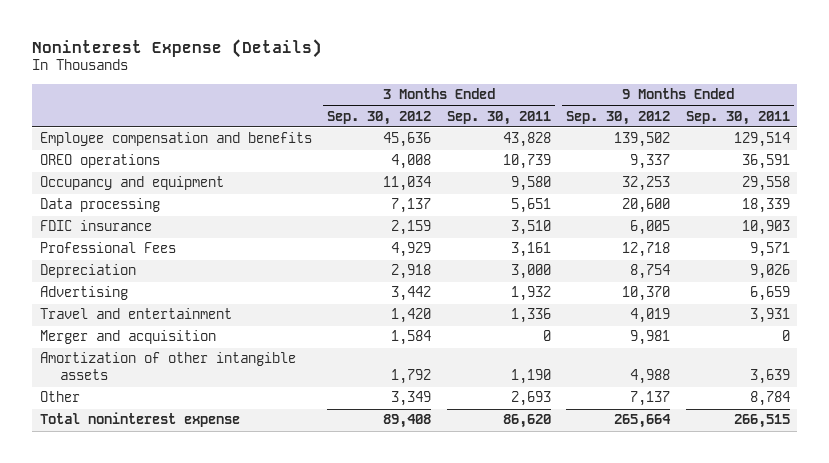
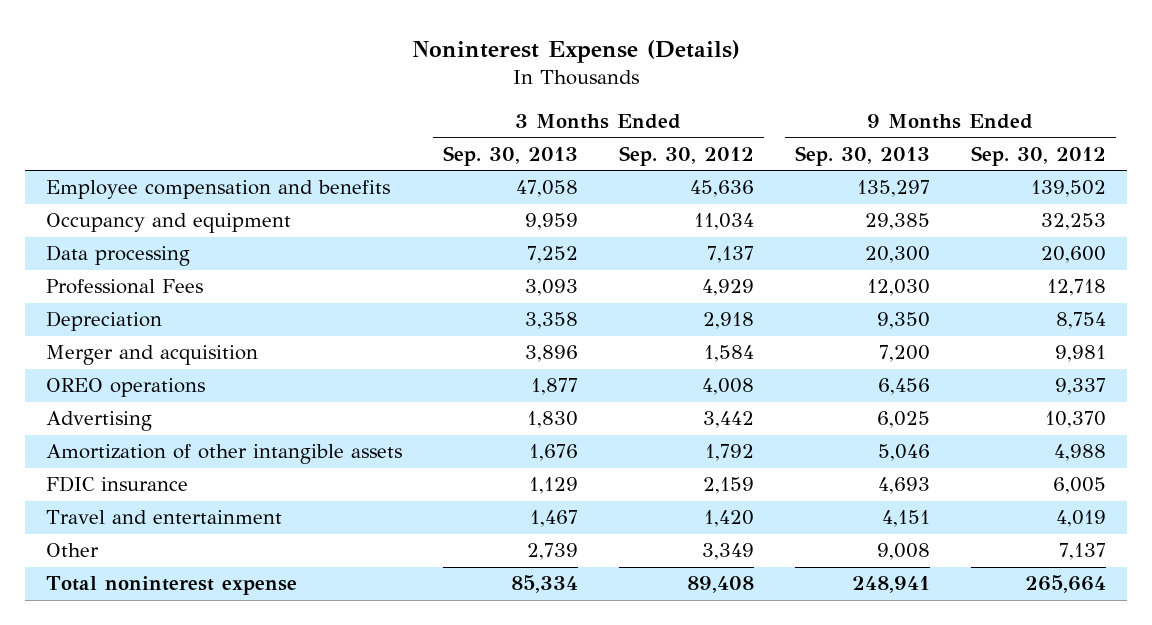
- | 3 Months Ended Sep. 30, 2012 | 3 Months Ended Sep. 30, 2011 | 9 Months Ended Sep. 30, 2012 | 9 Months Ended Sep. 30, 2011
+ | 3 Months Ended Sep. 30, 2013 | 3 Months Ended Sep. 30, 2012 | 9 Months Ended Sep. 30, 2013 | 9 Months Ended Sep. 30, 2012
moved down: OREO operations | 1,877 | 4,008 | 6,456 | 9,337
moved down: Advertising | 1,830 | 3,442 | 6,025 | 10,370
moved down: FDIC insurance | 1,129 | 2,159 | 4,693 | 6,005
moved down: Travel and entertainment | 1,467 | 1,420 | 4,151 | 4,019

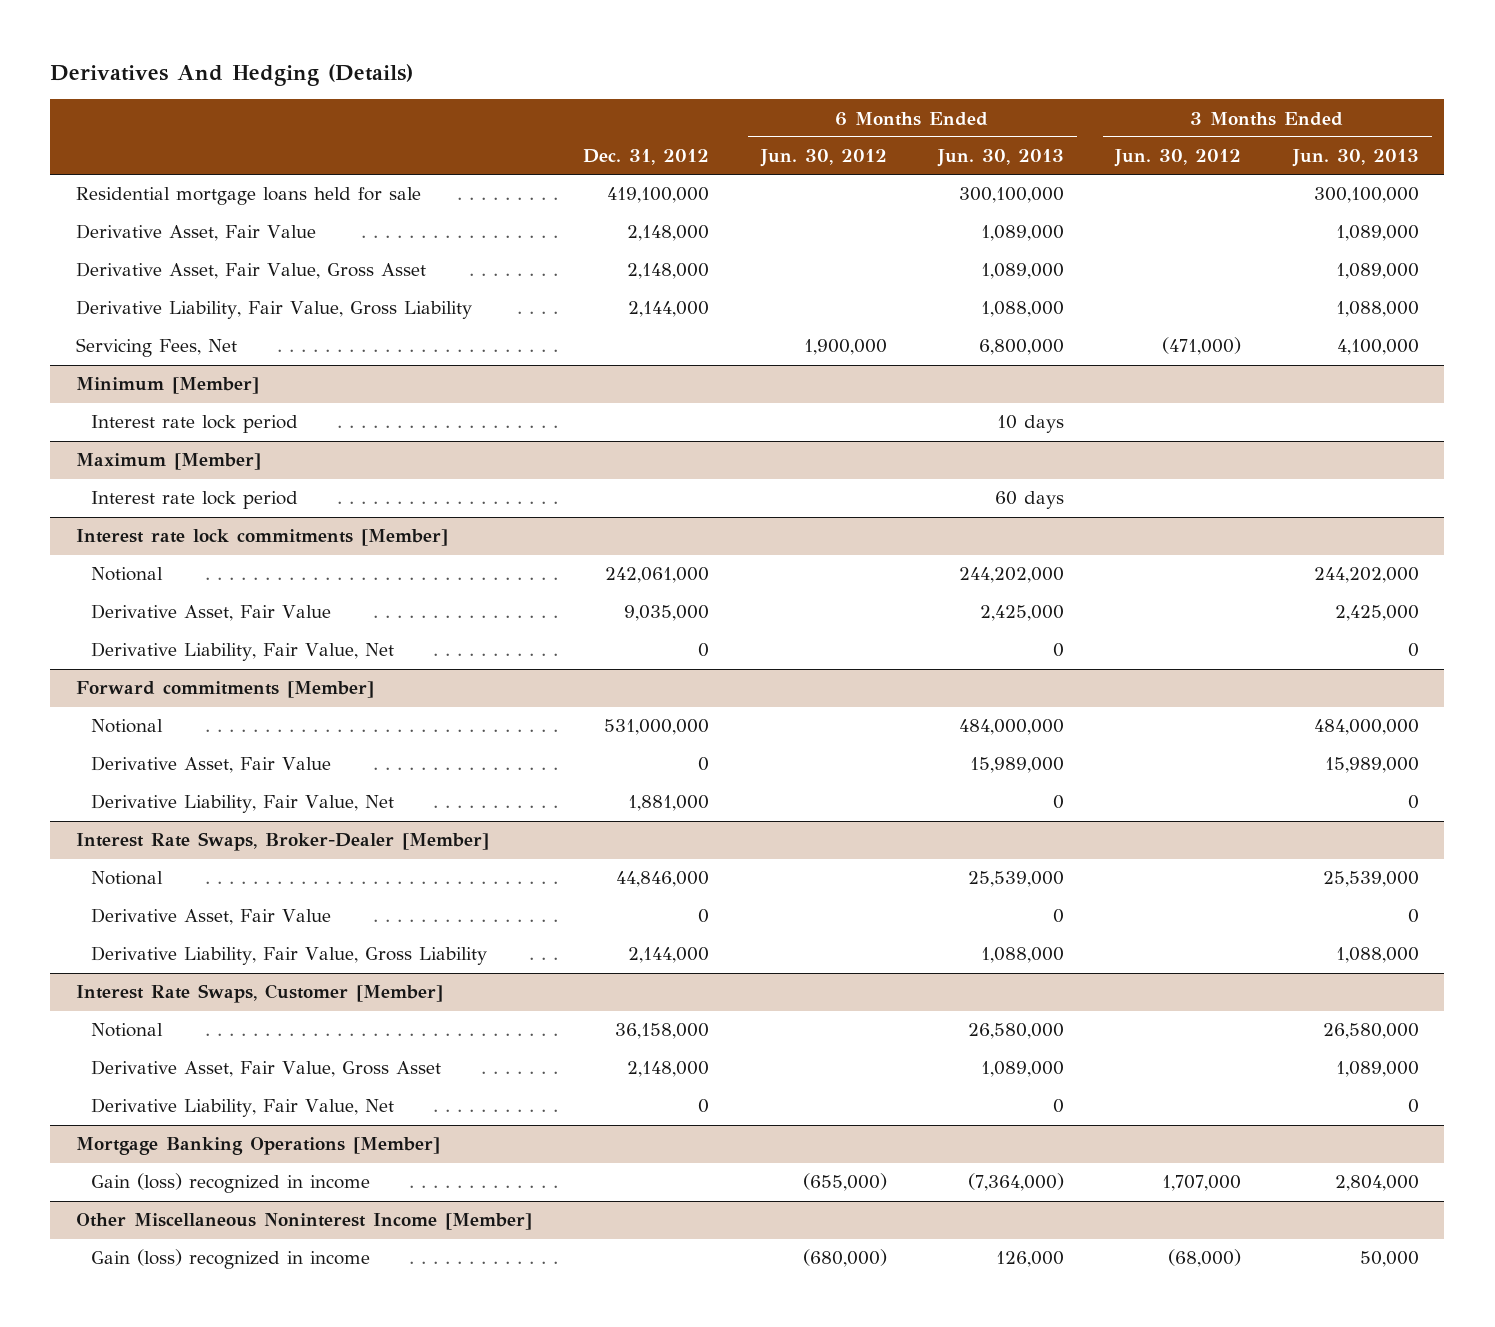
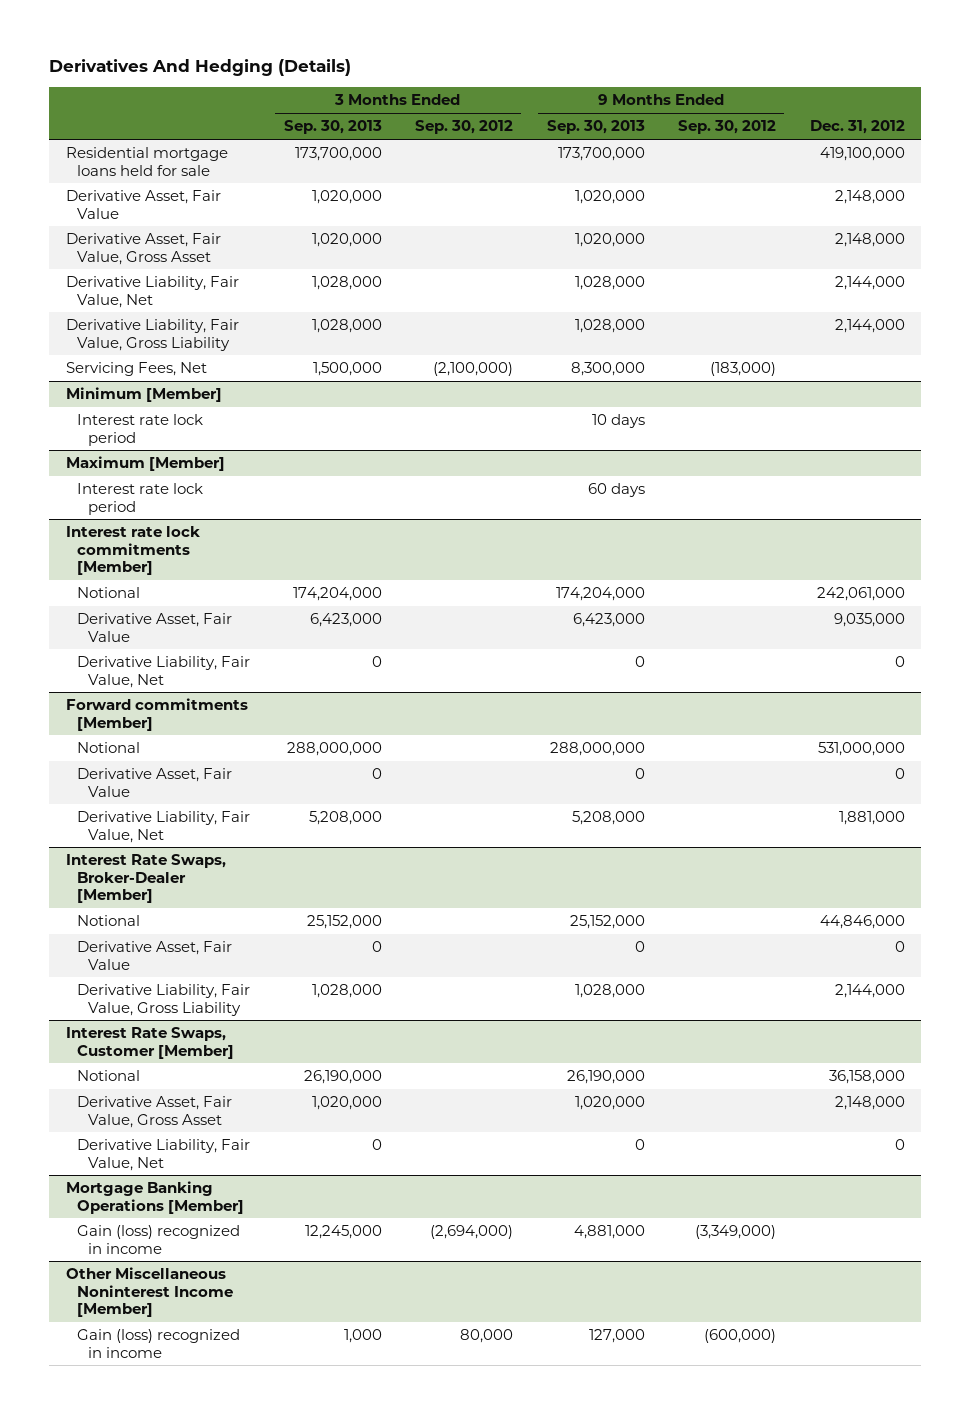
- | Dec. 31, 2012 | 6 Months Ended Jun. 30, 2012 | 6 Months Ended Jun. 30, 2013 | 3 Months Ended Jun. 30, 2012 | 3 Months Ended Jun. 30, 2013
+ | 3 Months Ended Sep. 30, 2013 | 3 Months Ended Sep. 30, 2012 | 9 Months Ended Sep. 30, 2013 | 9 Months Ended Sep. 30, 2012 | Dec. 31, 2012
+ Derivative Liability, Fair Value, Net | 1,028,000 | | 1,028,000 | | 2,144,000

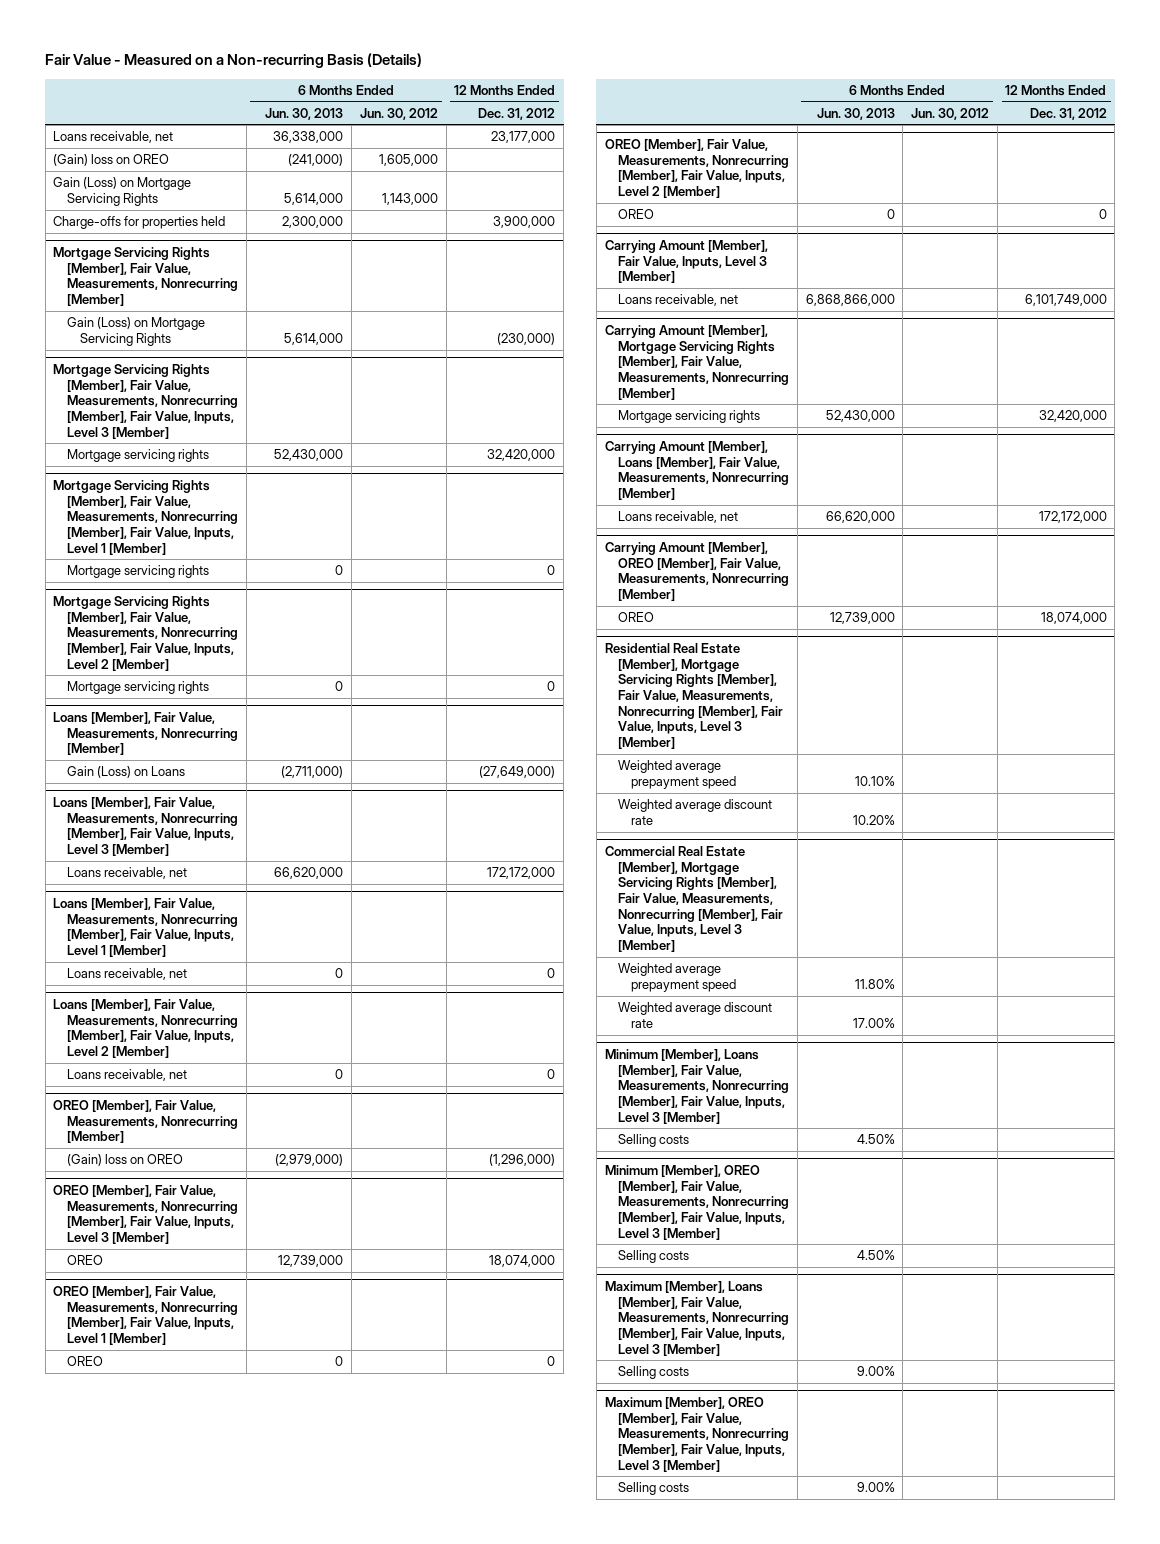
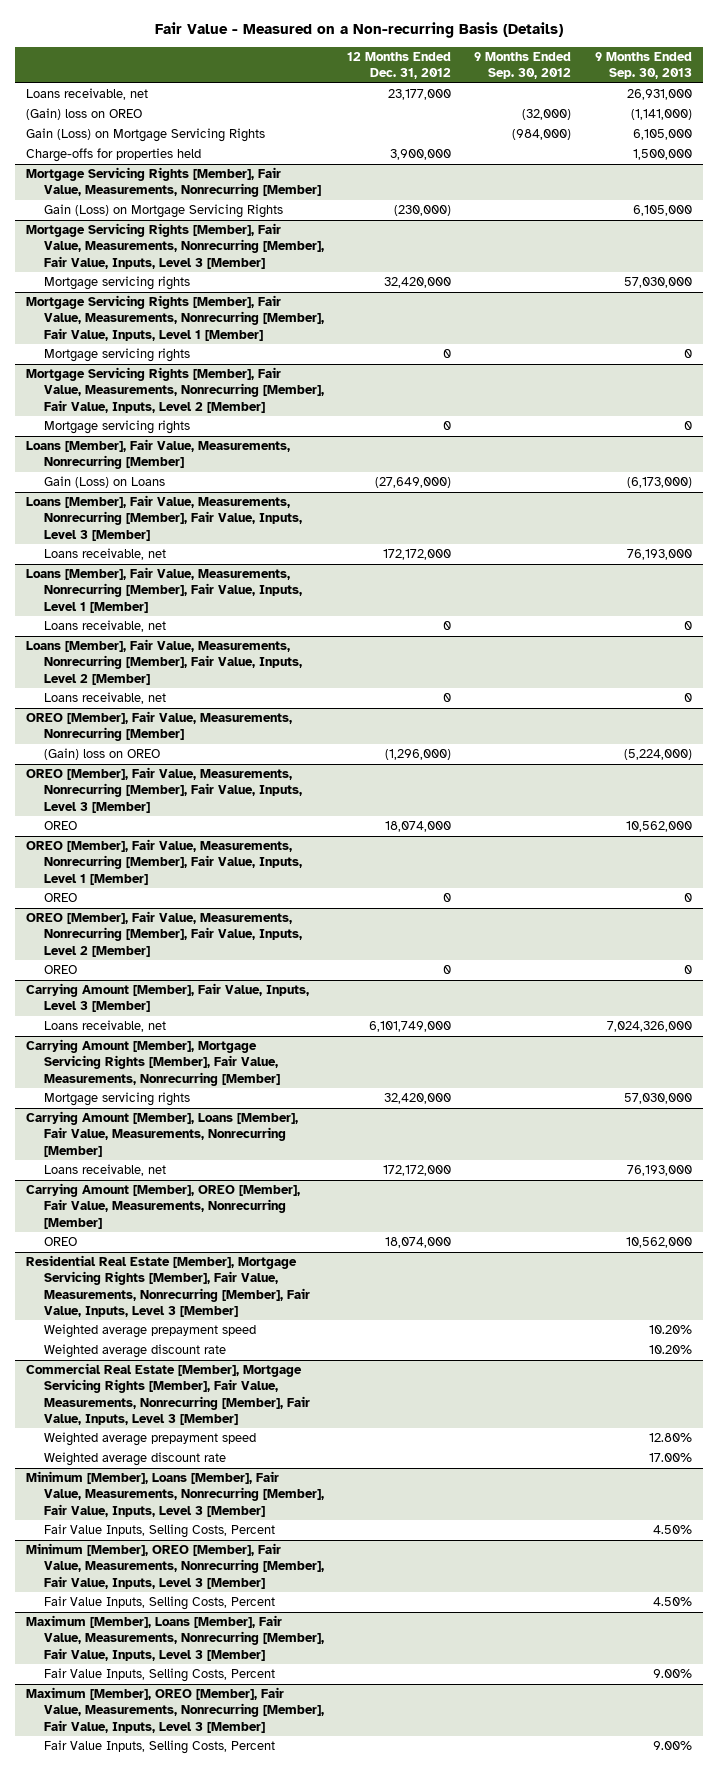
- | 6 Months Ended Jun. 30, 2013 | 6 Months Ended Jun. 30, 2012 | 12 Months Ended Dec. 31, 2012
+ | 12 Months Ended Dec. 31, 2012 | 9 Months Ended Sep. 30, 2012 | 9 Months Ended Sep. 30, 2013
@ Minimum [Member], Loans [Member], Fair Value, Measurements, Nonrecurring [Member], Fair Value, Inputs, Level 3 [Member]
- Selling costs | 4.50% | |
+ Fair Value Inputs, Selling Costs, Percent | | | 4.50%
@ Minimum [Member], OREO [Member], Fair Value, Measurements, Nonrecurring [Member], Fair Value, Inputs, Level 3 [Member]
- Selling costs | 4.50% | |
+ Fair Value Inputs, Selling Costs, Percent | | | 4.50%
@ Maximum [Member], Loans [Member], Fair Value, Measurements, Nonrecurring [Member], Fair Value, Inputs, Level 3 [Member]
- Selling costs | 9.00% | |
+ Fair Value Inputs, Selling Costs, Percent | | | 9.00%
@ Maximum [Member], OREO [Member], Fair Value, Measurements, Nonrecurring [Member], Fair Value, Inputs, Level 3 [Member]
- Selling costs | 9.00% | |
+ Fair Value Inputs, Selling Costs, Percent | | | 9.00%

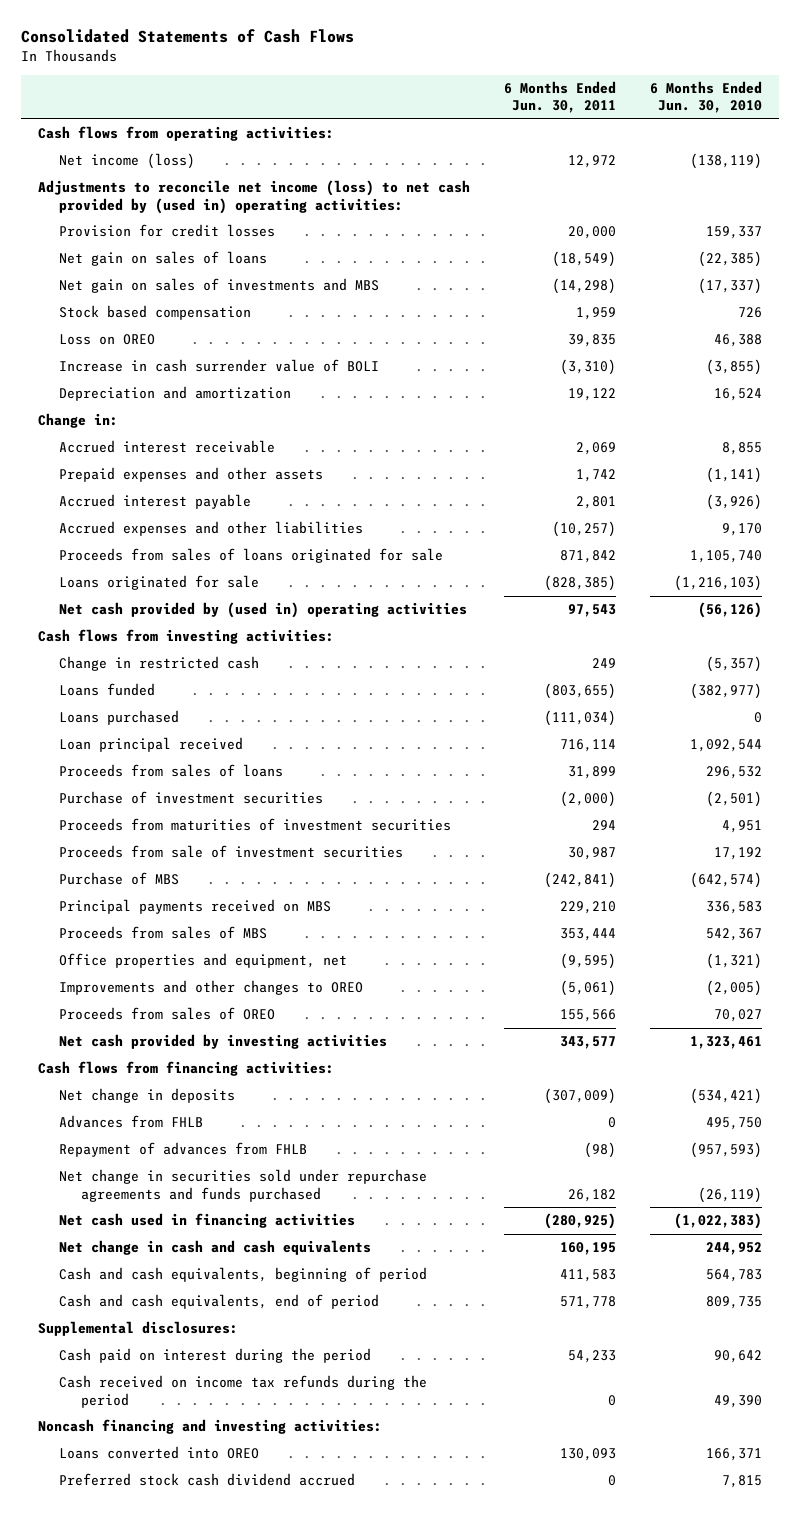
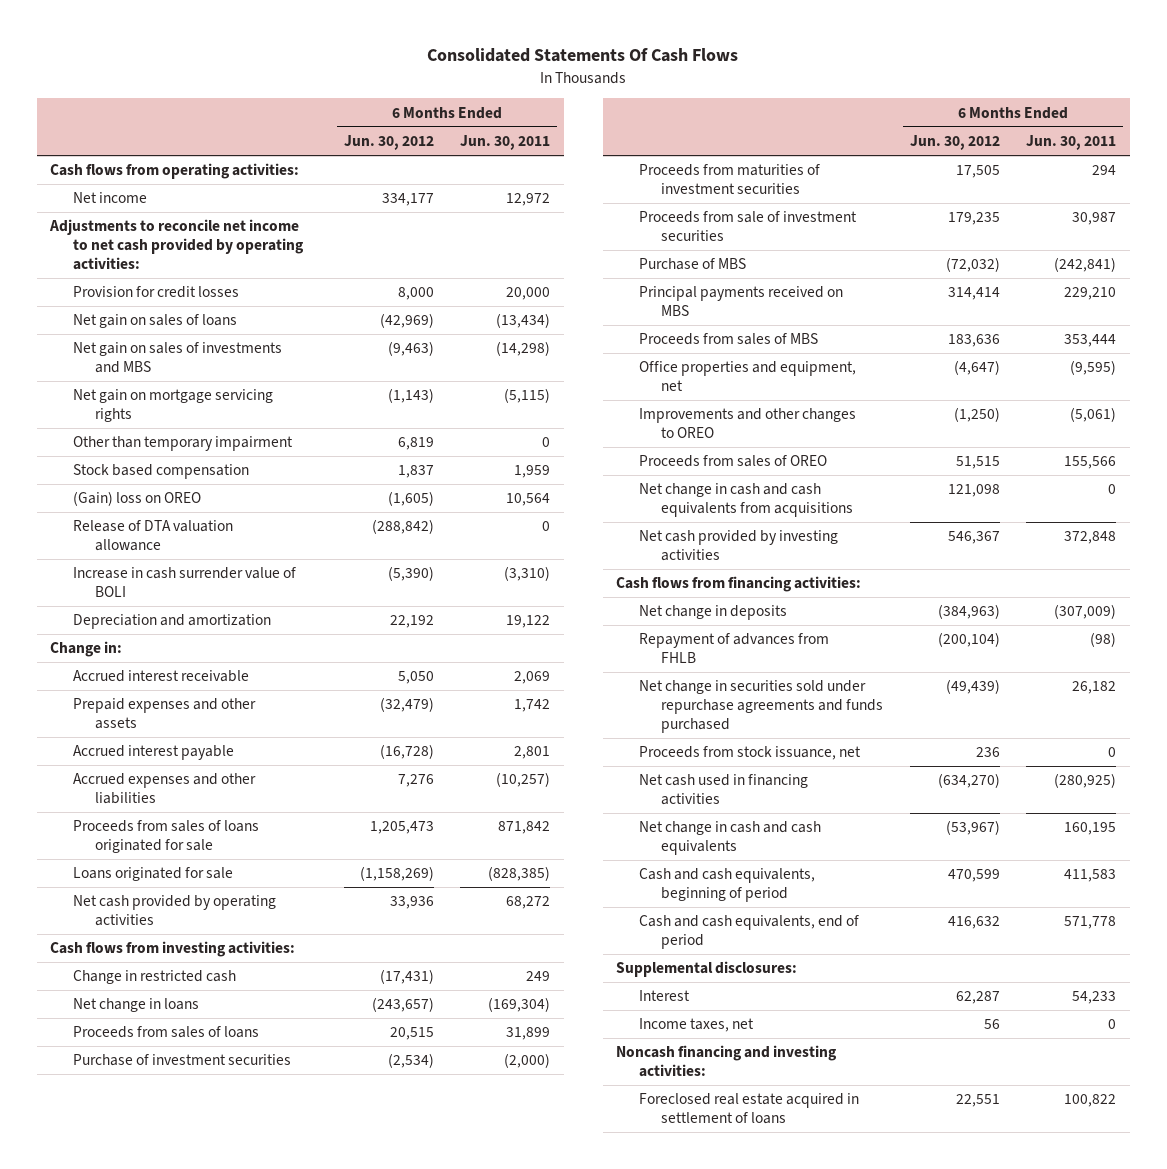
- Consolidated Statements of Cash Flows
+ Consolidated Statements Of Cash Flows
- | 6 Months Ended Jun. 30, 2011 | 6 Months Ended Jun. 30, 2010
+ | 6 Months Ended Jun. 30, 2012 | 6 Months Ended Jun. 30, 2011
- Net income (loss) | 12,972 | (138,119)
- Adjustments to reconcile net income (loss) to net cash provided by (used in) operating activities:
+ Net income | 334,177 | 12,972
+ Adjustments to reconcile net income to net cash provided by operating activities:
- Net gain on sales of loans | (18,549) | (22,385)
+ Net gain on sales of loans | (42,969) | (13,434)
+ Net gain on mortgage servicing rights | (1,143) | (5,115)
+ Other than temporary impairment | 6,819 | 0
- Loss on OREO | 39,835 | 46,388
+ (Gain) loss on OREO | (1,605) | 10,564
+ Release of DTA valuation allowance | (288,842) | 0
- Net cash provided by (used in) operating activities | 97,543 | (56,126)
+ Net cash provided by operating activities | 33,936 | 68,272
- Loans funded | (803,655) | (382,977)
- Loans purchased | (111,034) | 0
- Loan principal received | 716,114 | 1,092,544
+ Net change in loans | (243,657) | (169,304)
- Net cash provided by investing activities | 343,577 | 1,323,461
+ Net change in cash and cash equivalents from acquisitions | 121,098 | 0
+ Net cash provided by investing activities | 546,367 | 372,848
- Advances from FHLB | 0 | 495,750
+ Proceeds from stock issuance, net | 236 | 0
- Cash paid on interest during the period | 54,233 | 90,642
- Cash received on income tax refunds during the period | 0 | 49,390
+ Interest | 62,287 | 54,233
+ Income taxes, net | 56 | 0
- Loans converted into OREO | 130,093 | 166,371
- Preferred stock cash dividend accrued | 0 | 7,815
+ Foreclosed real estate acquired in settlement of loans | 22,551 | 100,822

